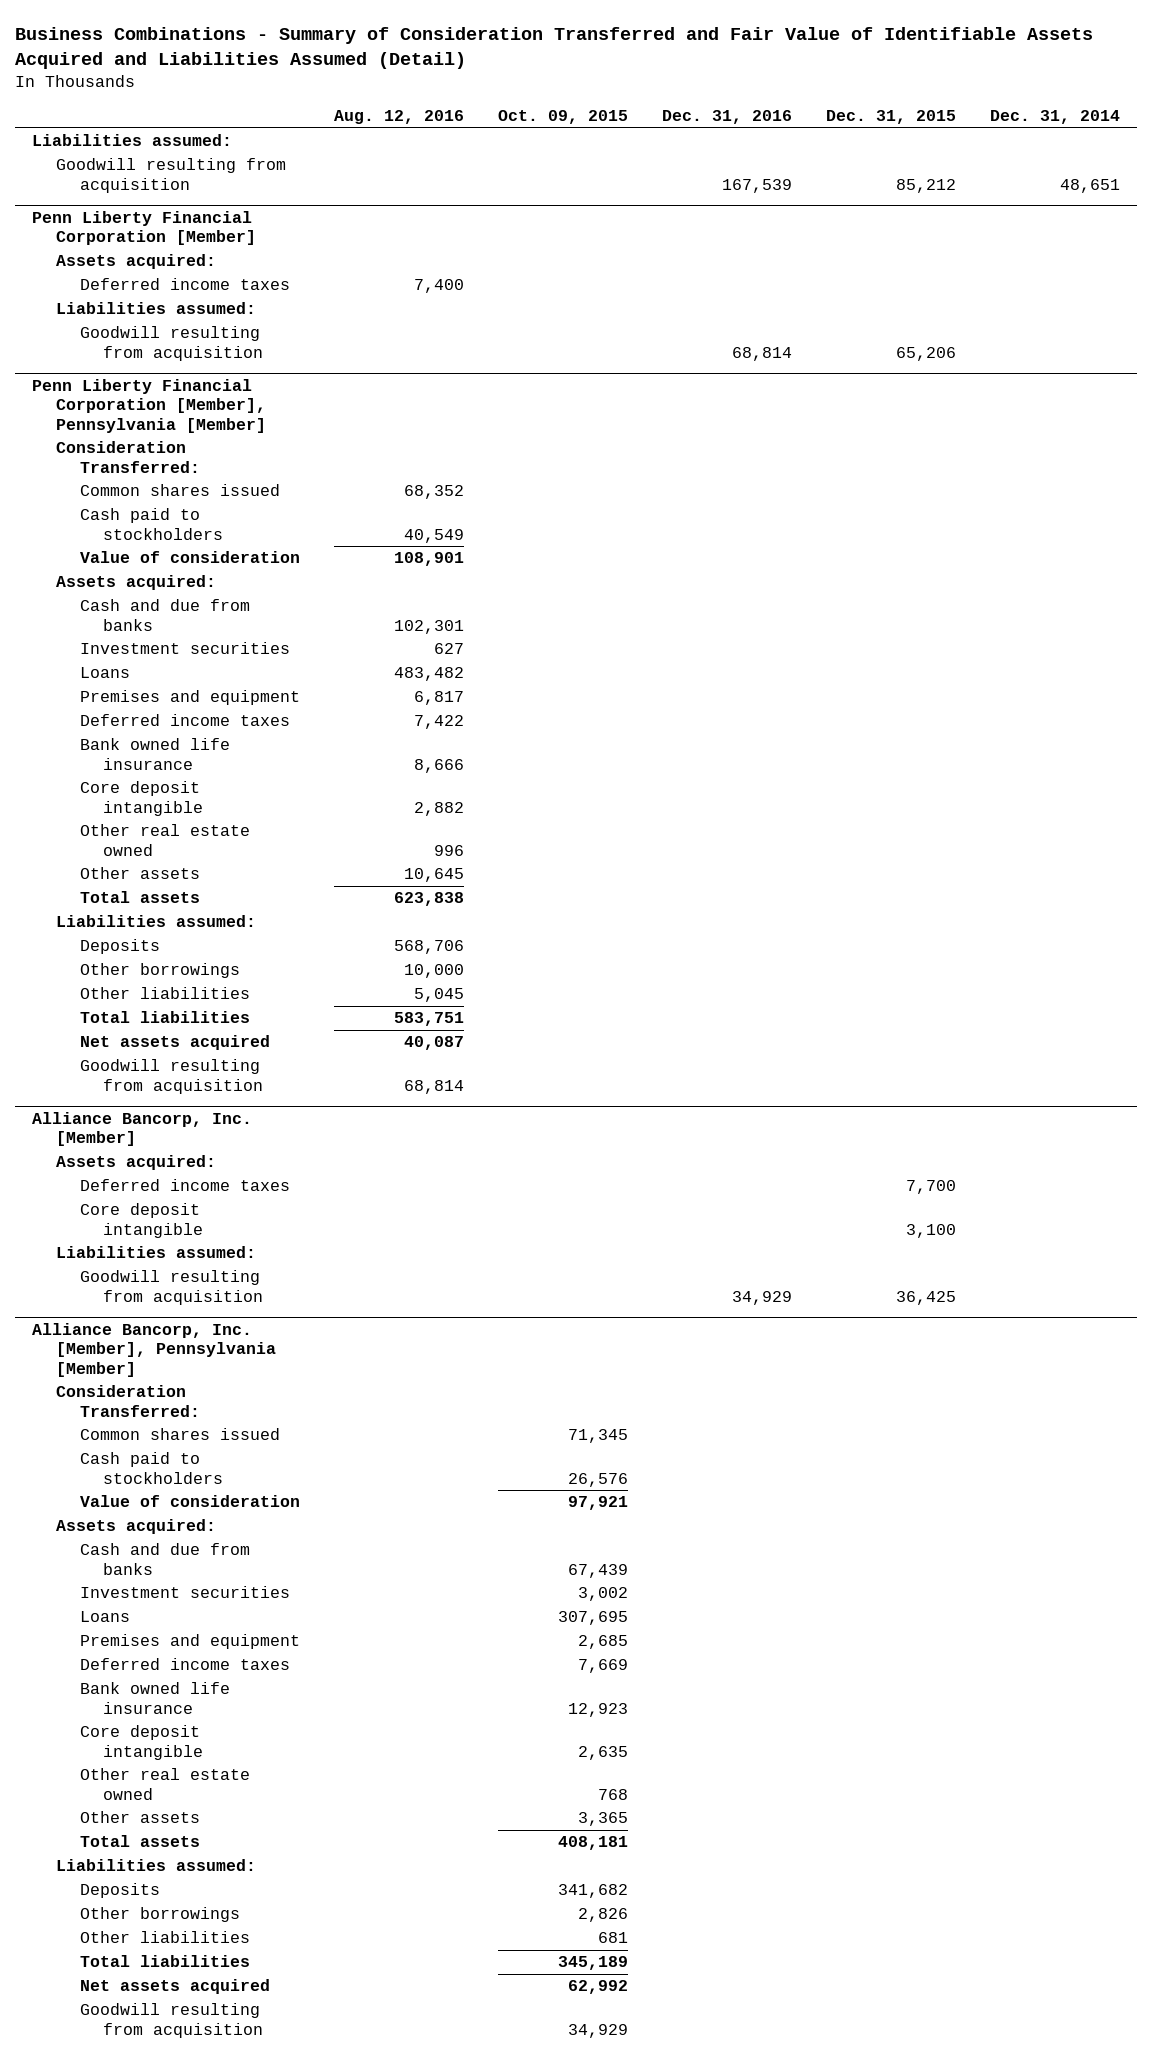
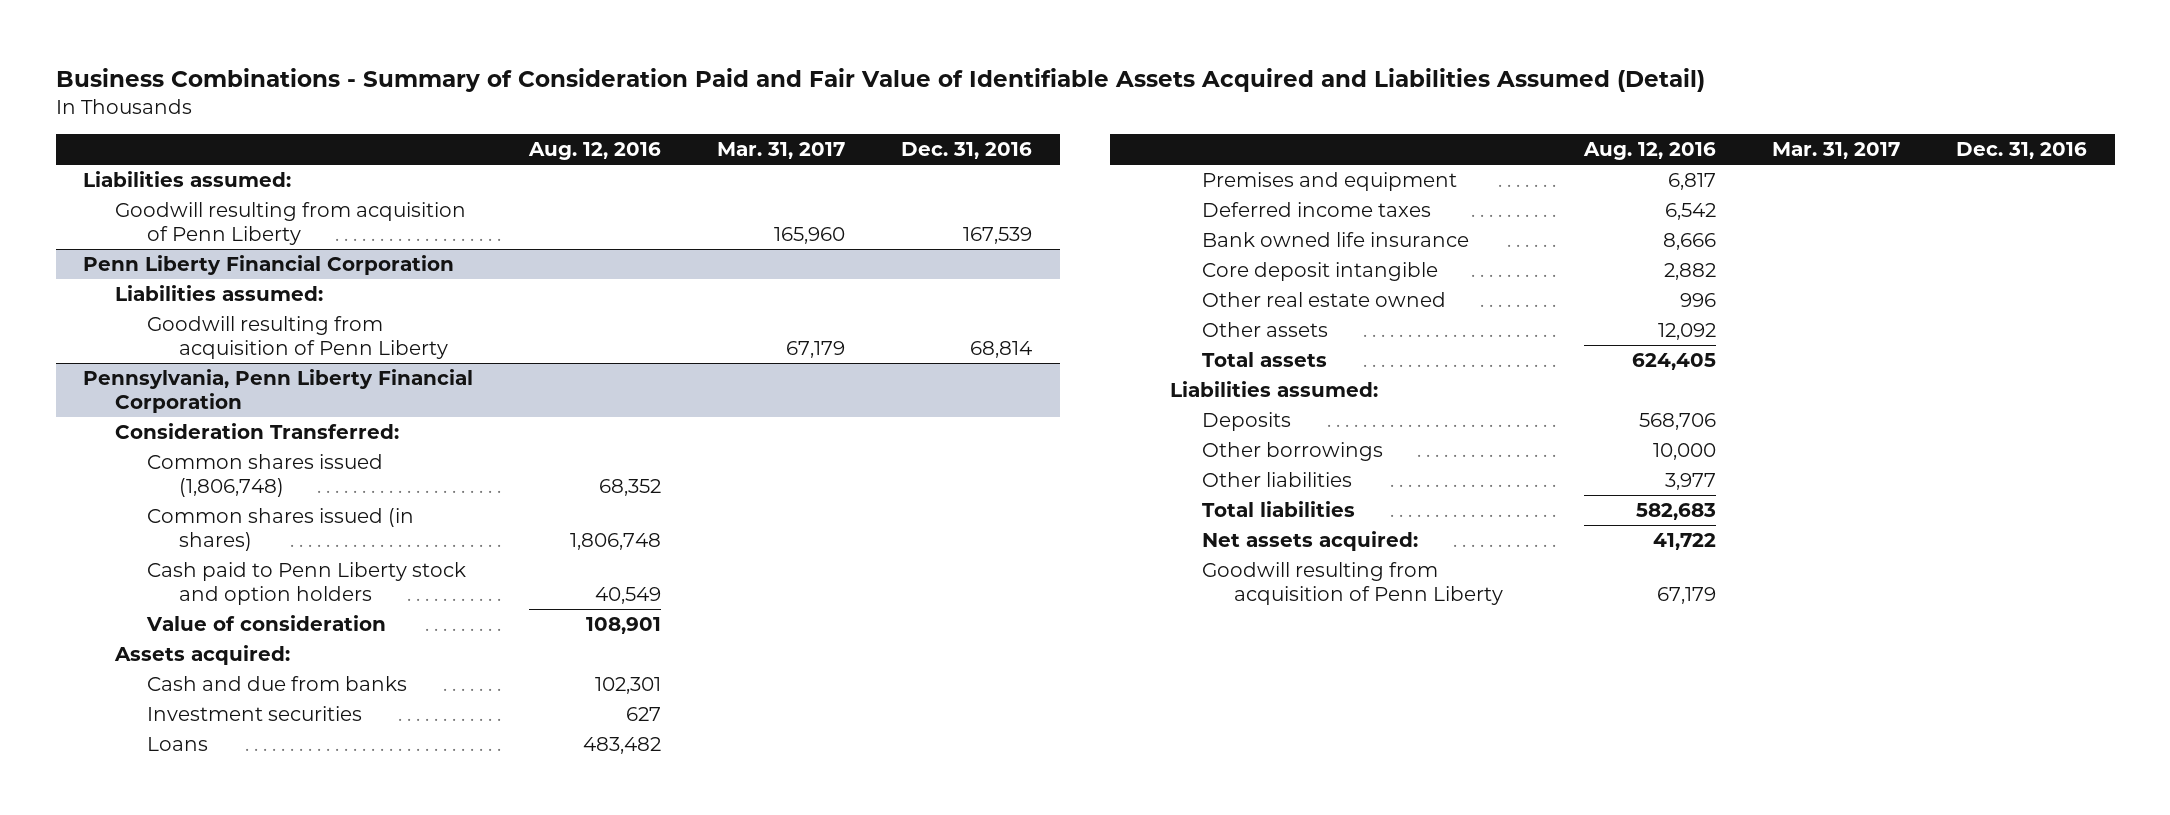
- Business Combinations - Summary of Consideration Transferred and Fair Value of Identifiable Assets Acquired and Liabilities Assumed (Detail)
+ Business Combinations - Summary of Consideration Paid and Fair Value of Identifiable Assets Acquired and Liabilities Assumed (Detail)
- | Aug. 12, 2016 | Oct. 09, 2015 | Dec. 31, 2016 | Dec. 31, 2015 | Dec. 31, 2014
+ | Aug. 12, 2016 | Mar. 31, 2017 | Dec. 31, 2016
- Goodwill resulting from acquisition | | | 167,539 | 85,212 | 48,651
- Penn Liberty Financial Corporation [Member]
- Assets acquired:
- Deferred income taxes | 7,400 | | | |
+ Goodwill resulting from acquisition of Penn Liberty | | 165,960 | 167,539
+ Penn Liberty Financial Corporation
- Goodwill resulting from acquisition | | | 68,814 | 65,206 |
- Penn Liberty Financial Corporation [Member], Pennsylvania [Member]
+ Goodwill resulting from acquisition of Penn Liberty | | 67,179 | 68,814
+ Pennsylvania, Penn Liberty Financial Corporation
- Common shares issued | 68,352 | | | |
- Cash paid to stockholders | 40,549 | | | |
+ Common shares issued (1,806,748) | 68,352 | |
+ Common shares issued (in shares) | 1,806,748 | |
+ Cash paid to Penn Liberty stock and option holders | 40,549 | |
- Deferred income taxes | 7,422 | | | |
+ Deferred income taxes | 6,542 | |
- Other assets | 10,645 | | | |
- Total assets | 623,838 | | | |
+ Other assets | 12,092 | |
+ Total assets | 624,405 | |
- Other liabilities | 5,045 | | | |
- Total liabilities | 583,751 | | | |
- Net assets acquired | 40,087 | | | |
- Goodwill resulting from acquisition | 68,814 | | | |
- Alliance Bancorp, Inc. [Member]
- Assets acquired:
- Deferred income taxes | | | | 7,700 |
- Core deposit intangible | | | | 3,100 |
- Liabilities assumed:
- Goodwill resulting from acquisition | | | 34,929 | 36,425 |
- Alliance Bancorp, Inc. [Member], Pennsylvania [Member]
- Consideration Transferred:
- Common shares issued | | 71,345 | | |
- Cash paid to stockholders | | 26,576 | | |
- Value of consideration | | 97,921 | | |
- Assets acquired:
- Cash and due from banks | | 67,439 | | |
- Investment securities | | 3,002 | | |
- Loans | | 307,695 | | |
- Premises and equipment | | 2,685 | | |
- Deferred income taxes | | 7,669 | | |
- Bank owned life insurance | | 12,923 | | |
- Core deposit intangible | | 2,635 | | |
- Other real estate owned | | 768 | | |
- Other assets | | 3,365 | | |
- Total assets | | 408,181 | | |
- Liabilities assumed:
- Deposits | | 341,682 | | |
- Other borrowings | | 2,826 | | |
- Other liabilities | | 681 | | |
- Total liabilities | | 345,189 | | |
- Net assets acquired | | 62,992 | | |
- Goodwill resulting from acquisition | | 34,929 | | |
+ Other liabilities | 3,977 | |
+ Total liabilities | 582,683 | |
+ Net assets acquired: | 41,722 | |
+ Goodwill resulting from acquisition of Penn Liberty | 67,179 | |

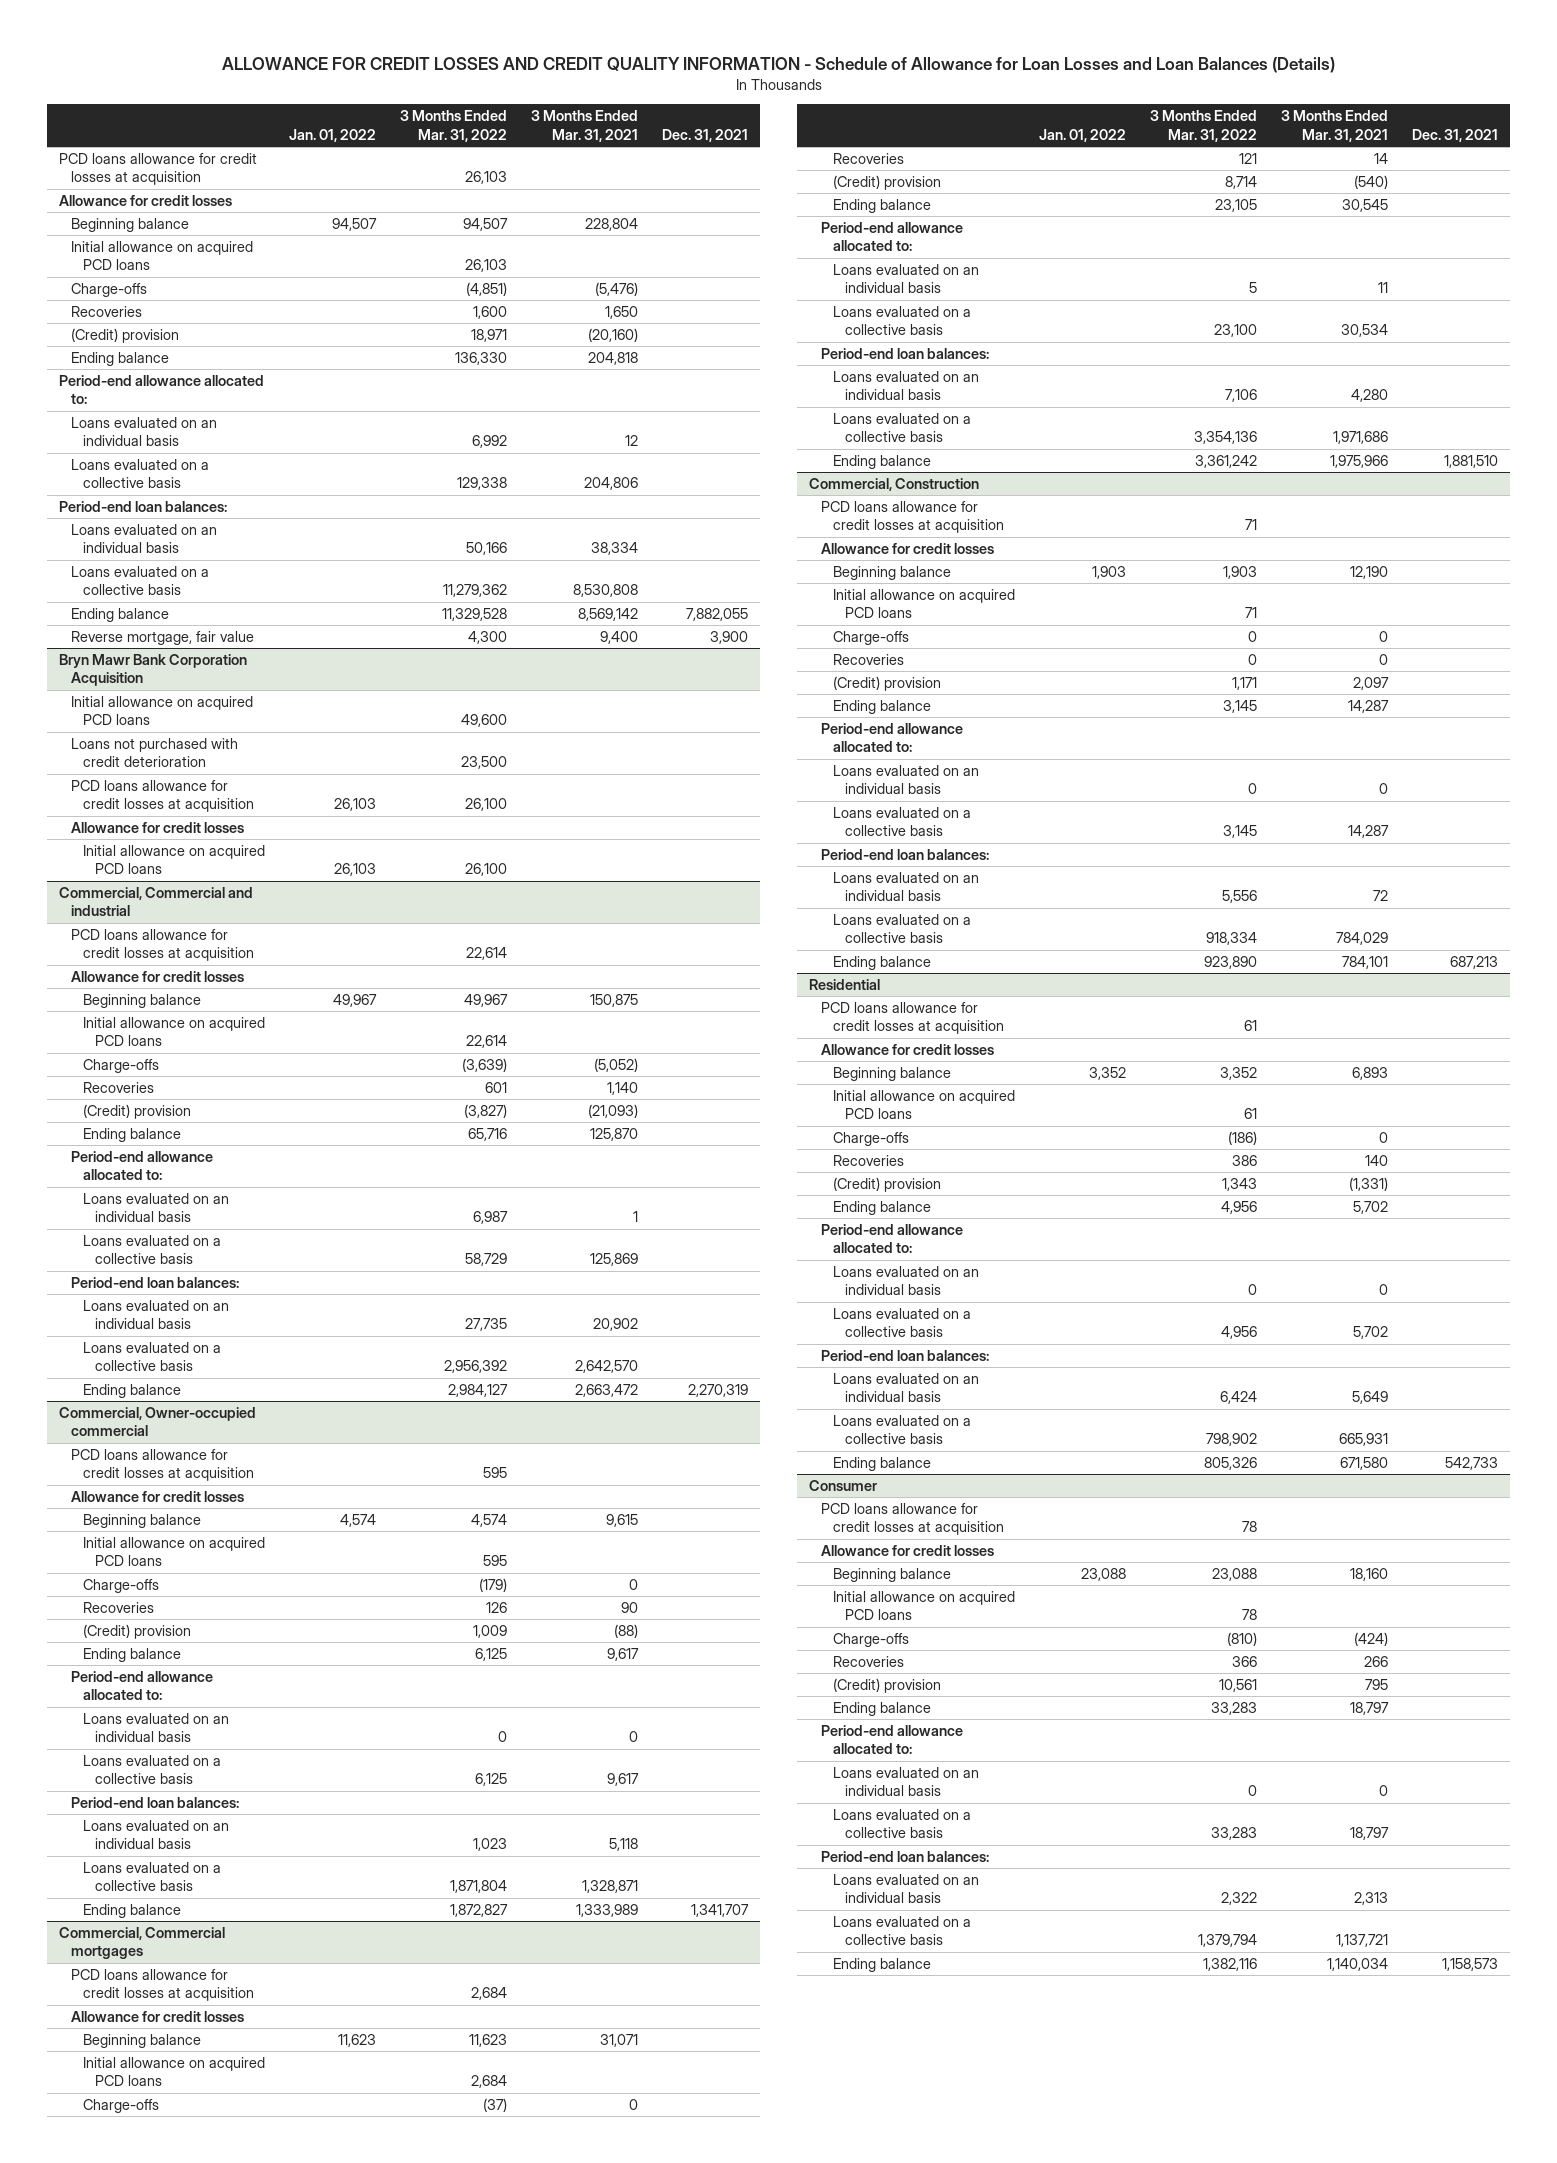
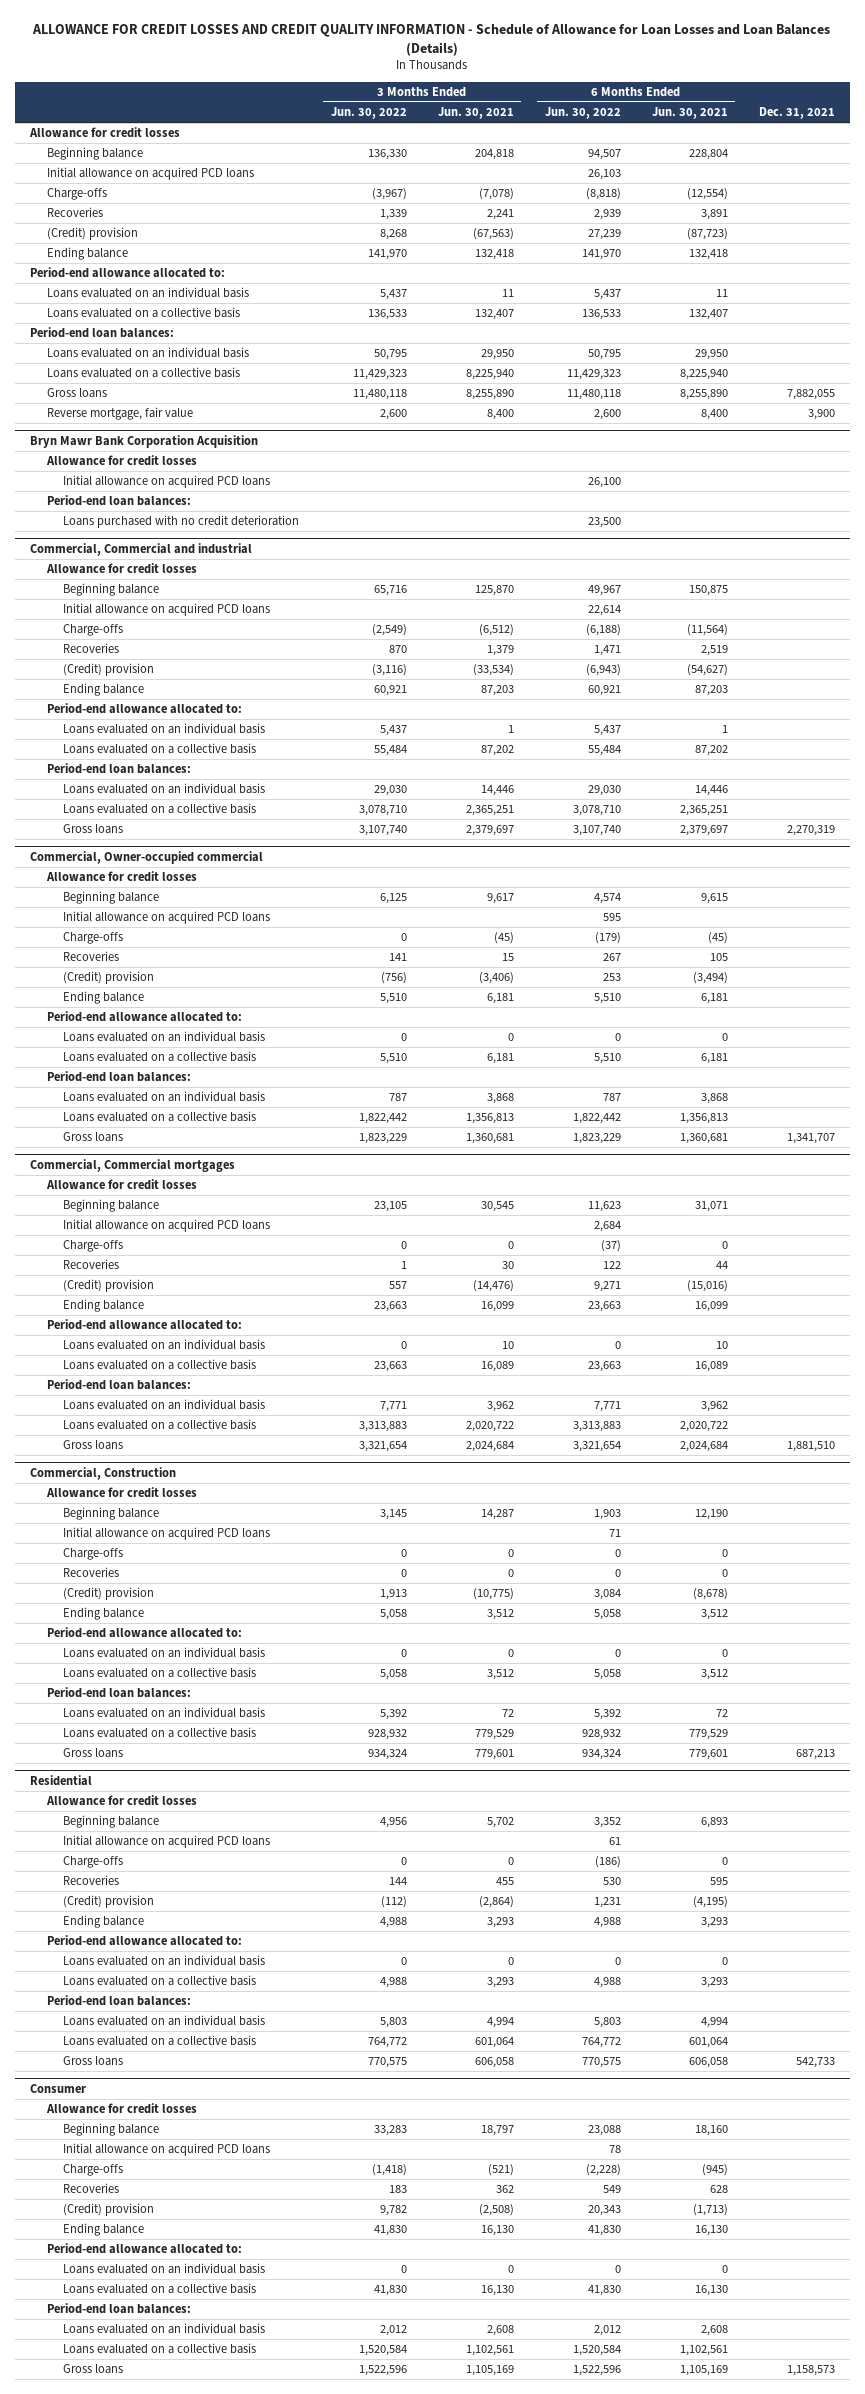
- | Jan. 01, 2022 | 3 Months Ended Mar. 31, 2022 | 3 Months Ended Mar. 31, 2021 | Dec. 31, 2021
+ | 3 Months Ended Jun. 30, 2022 | 3 Months Ended Jun. 30, 2021 | 6 Months Ended Jun. 30, 2022 | 6 Months Ended Jun. 30, 2021 | Dec. 31, 2021
- PCD loans allowance for credit losses at acquisition | | 26,103 | |
- Ending balance | | 11,329,528 | 8,569,142 | 7,882,055
+ Gross loans | 11,480,118 | 8,255,890 | 11,480,118 | 8,255,890 | 7,882,055
@ Bryn Mawr Bank Corporation Acquisition
- Initial allowance on acquired PCD loans | | 49,600 | |
- Loans not purchased with credit deterioration | | 23,500 | |
- PCD loans allowance for credit losses at acquisition | 26,103 | 26,100 | |
+ Period-end loan balances:
+ Loans purchased with no credit deterioration | | | 23,500 | |
@ Commercial, Commercial and industrial
- PCD loans allowance for credit losses at acquisition | | 22,614 | |
- Ending balance | | 2,984,127 | 2,663,472 | 2,270,319
+ Gross loans | 3,107,740 | 2,379,697 | 3,107,740 | 2,379,697 | 2,270,319
@ Commercial, Owner-occupied commercial
- PCD loans allowance for credit losses at acquisition | | 595 | |
- Ending balance | | 1,872,827 | 1,333,989 | 1,341,707
+ Gross loans | 1,823,229 | 1,360,681 | 1,823,229 | 1,360,681 | 1,341,707
@ Commercial, Commercial mortgages
- PCD loans allowance for credit losses at acquisition | | 2,684 | |
- Ending balance | | 3,361,242 | 1,975,966 | 1,881,510
+ Gross loans | 3,321,654 | 2,024,684 | 3,321,654 | 2,024,684 | 1,881,510
@ Commercial, Construction
- PCD loans allowance for credit losses at acquisition | | 71 | |
- Ending balance | | 923,890 | 784,101 | 687,213
+ Gross loans | 934,324 | 779,601 | 934,324 | 779,601 | 687,213
@ Residential
- PCD loans allowance for credit losses at acquisition | | 61 | |
- Ending balance | | 805,326 | 671,580 | 542,733
+ Gross loans | 770,575 | 606,058 | 770,575 | 606,058 | 542,733
@ Consumer
- PCD loans allowance for credit losses at acquisition | | 78 | |
- Ending balance | | 1,382,116 | 1,140,034 | 1,158,573
+ Gross loans | 1,522,596 | 1,105,169 | 1,522,596 | 1,105,169 | 1,158,573

